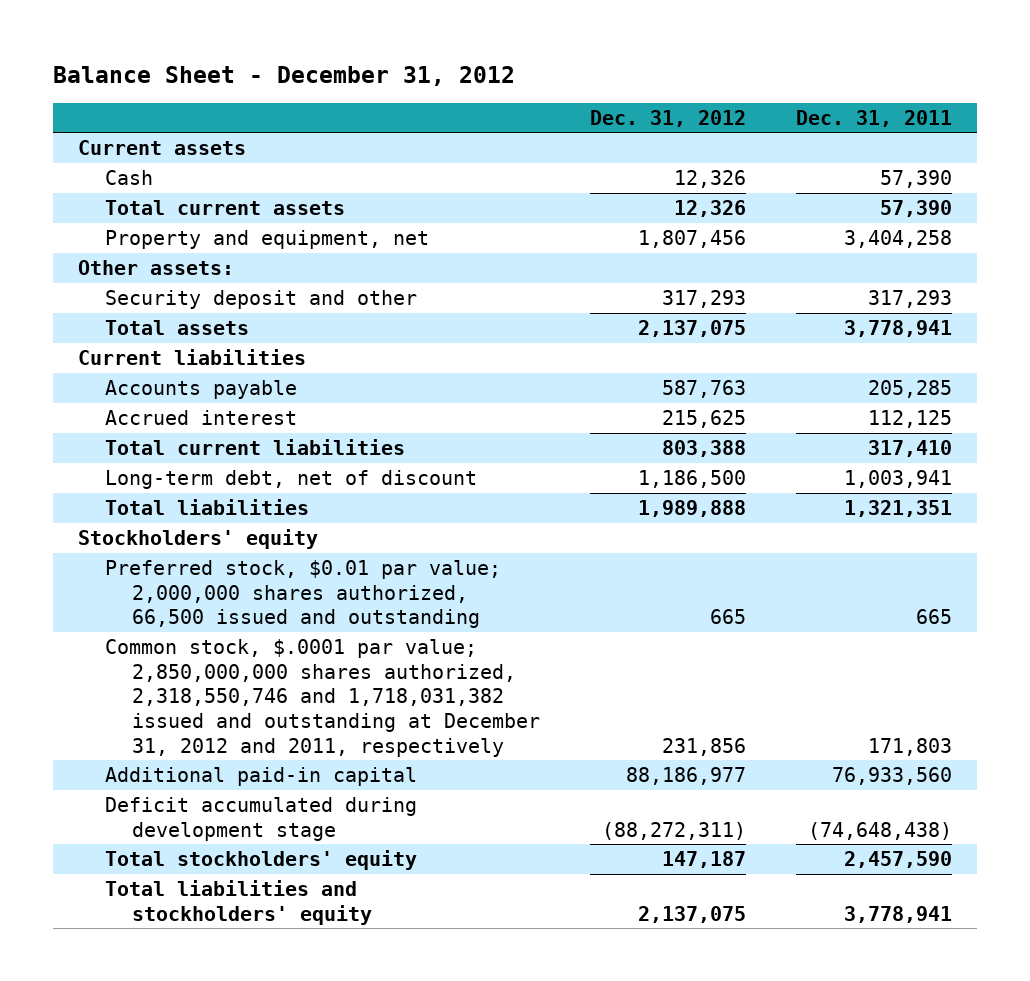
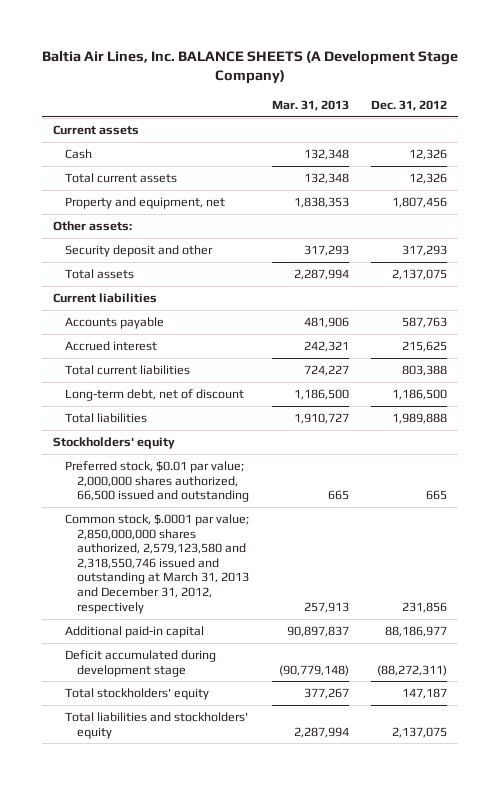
- Balance Sheet - December 31, 2012
+ Baltia Air Lines, Inc. BALANCE SHEETS (A Development Stage Company)
- | Dec. 31, 2012 | Dec. 31, 2011
+ | Mar. 31, 2013 | Dec. 31, 2012
- Common stock, $.0001 par value; 2,850,000,000 shares authorized, 2,318,550,746 and 1,718,031,382 issued and outstanding at December 31, 2012 and 2011, respectively | 231,856 | 171,803
+ Common stock, $.0001 par value; 2,850,000,000 shares authorized, 2,579,123,580 and 2,318,550,746 issued and outstanding at March 31, 2013 and December 31, 2012, respectively | 257,913 | 231,856

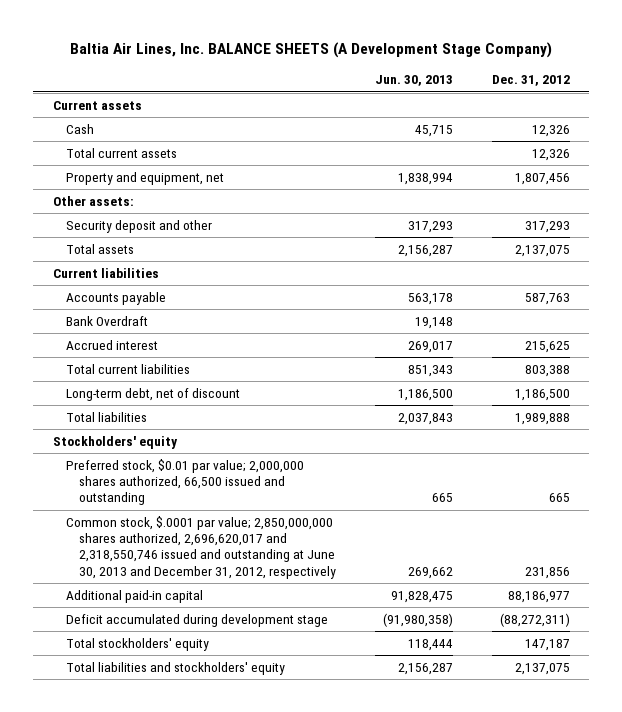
- | Mar. 31, 2013 | Dec. 31, 2012
+ | Jun. 30, 2013 | Dec. 31, 2012
+ Bank Overdraft | 19,148 |
- Common stock, $.0001 par value; 2,850,000,000 shares authorized, 2,579,123,580 and 2,318,550,746 issued and outstanding at March 31, 2013 and December 31, 2012, respectively | 257,913 | 231,856
+ Common stock, $.0001 par value; 2,850,000,000 shares authorized, 2,696,620,017 and 2,318,550,746 issued and outstanding at June 30, 2013 and December 31, 2012, respectively | 269,662 | 231,856

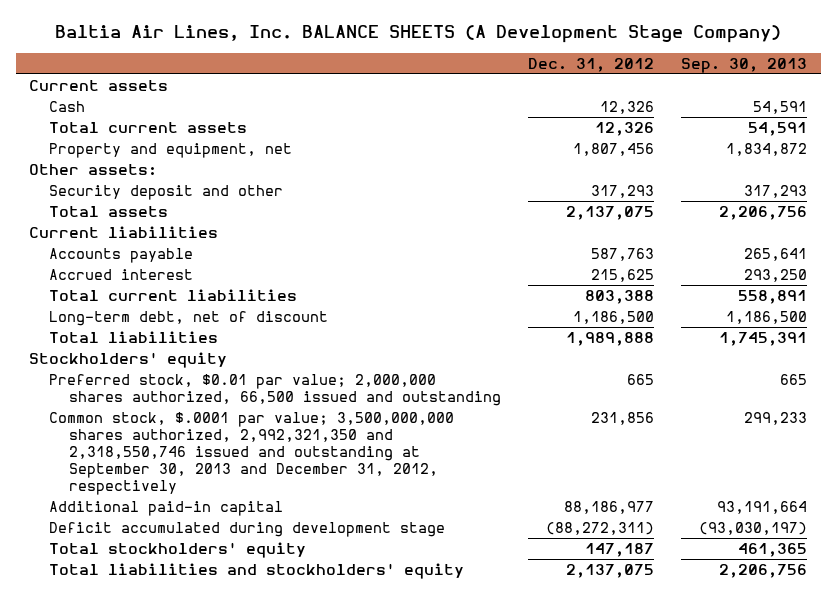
- | Jun. 30, 2013 | Dec. 31, 2012
+ | Dec. 31, 2012 | Sep. 30, 2013
- Bank Overdraft | 19,148 |
- Common stock, $.0001 par value; 2,850,000,000 shares authorized, 2,696,620,017 and 2,318,550,746 issued and outstanding at June 30, 2013 and December 31, 2012, respectively | 269,662 | 231,856
+ Common stock, $.0001 par value; 3,500,000,000 shares authorized, 2,992,321,350 and 2,318,550,746 issued and outstanding at September 30, 2013 and December 31, 2012, respectively | 231,856 | 299,233

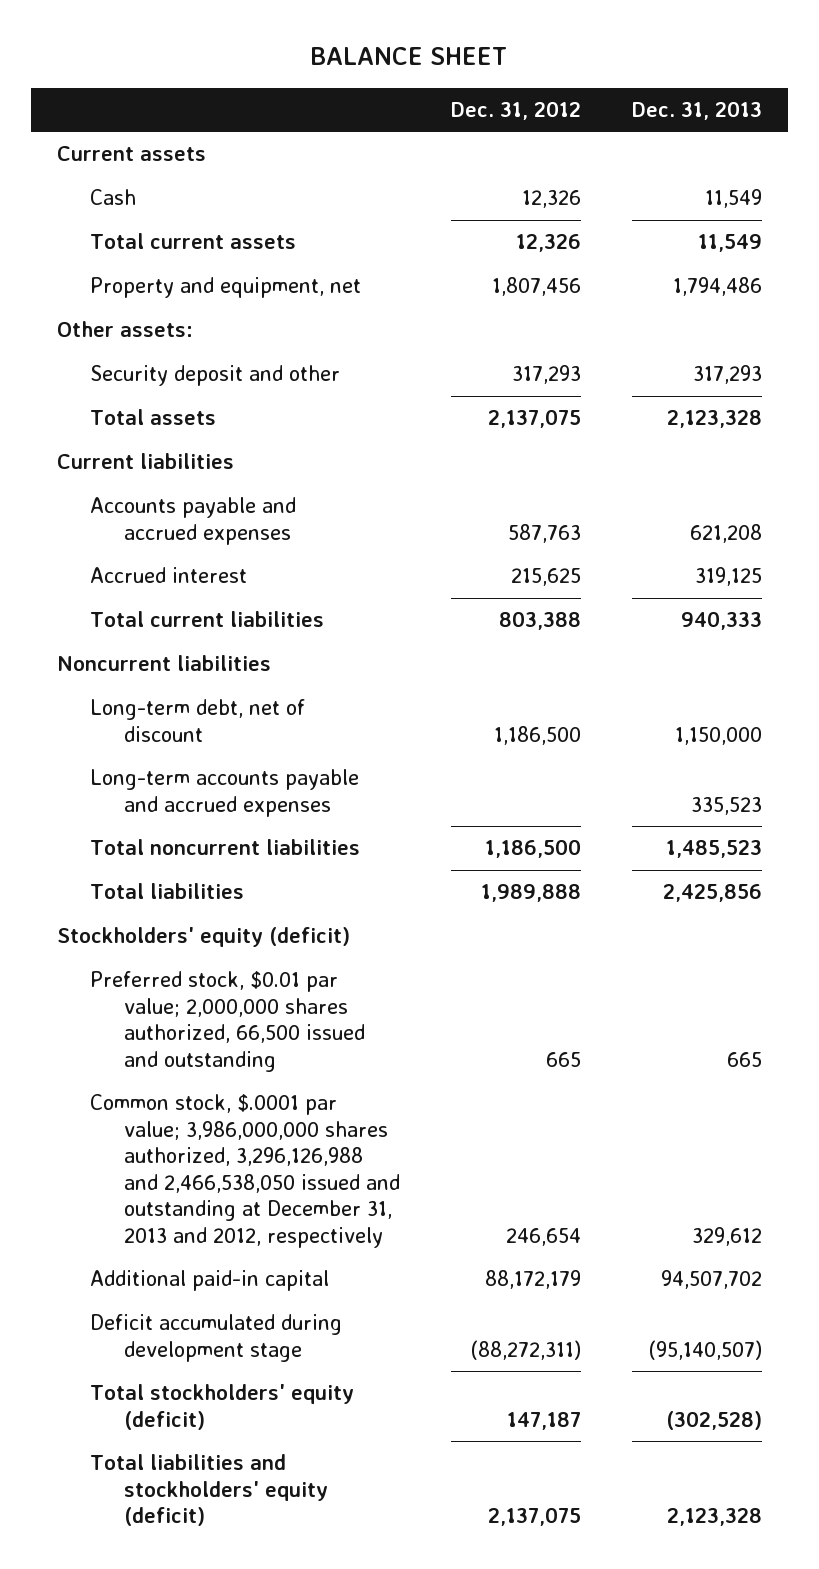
- Baltia Air Lines, Inc. BALANCE SHEETS (A Development Stage Company)
+ BALANCE SHEET
- | Dec. 31, 2012 | Sep. 30, 2013
+ | Dec. 31, 2012 | Dec. 31, 2013
- Accounts payable | 587,763 | 265,641
+ Accounts payable and accrued expenses | 587,763 | 621,208
+ Noncurrent liabilities
+ Long-term accounts payable and accrued expenses | | 335,523
+ Total noncurrent liabilities | 1,186,500 | 1,485,523
- Stockholders' equity
+ Stockholders' equity (deficit)
- Common stock, $.0001 par value; 3,500,000,000 shares authorized, 2,992,321,350 and 2,318,550,746 issued and outstanding at September 30, 2013 and December 31, 2012, respectively | 231,856 | 299,233
- Additional paid-in capital | 88,186,977 | 93,191,664
+ Common stock, $.0001 par value; 3,986,000,000 shares authorized, 3,296,126,988 and 2,466,538,050 issued and outstanding at December 31, 2013 and 2012, respectively | 246,654 | 329,612
+ Additional paid-in capital | 88,172,179 | 94,507,702
- Total stockholders' equity | 147,187 | 461,365
- Total liabilities and stockholders' equity | 2,137,075 | 2,206,756
+ Total stockholders' equity (deficit) | 147,187 | (302,528)
+ Total liabilities and stockholders' equity (deficit) | 2,137,075 | 2,123,328

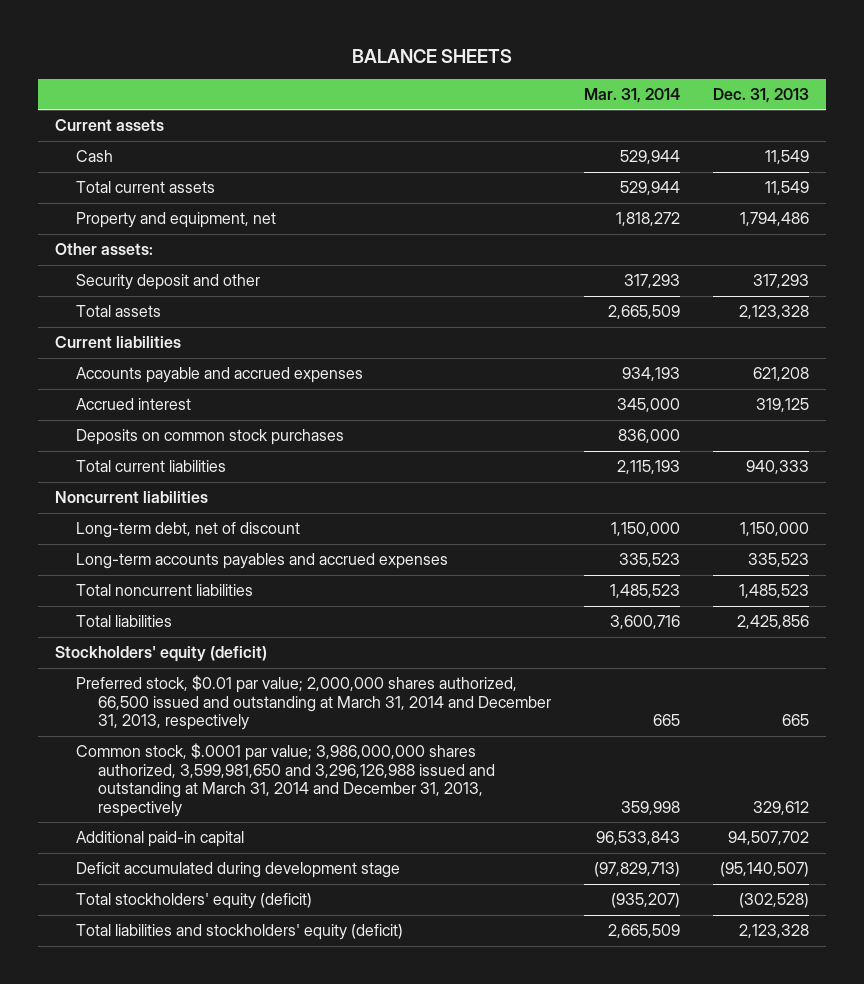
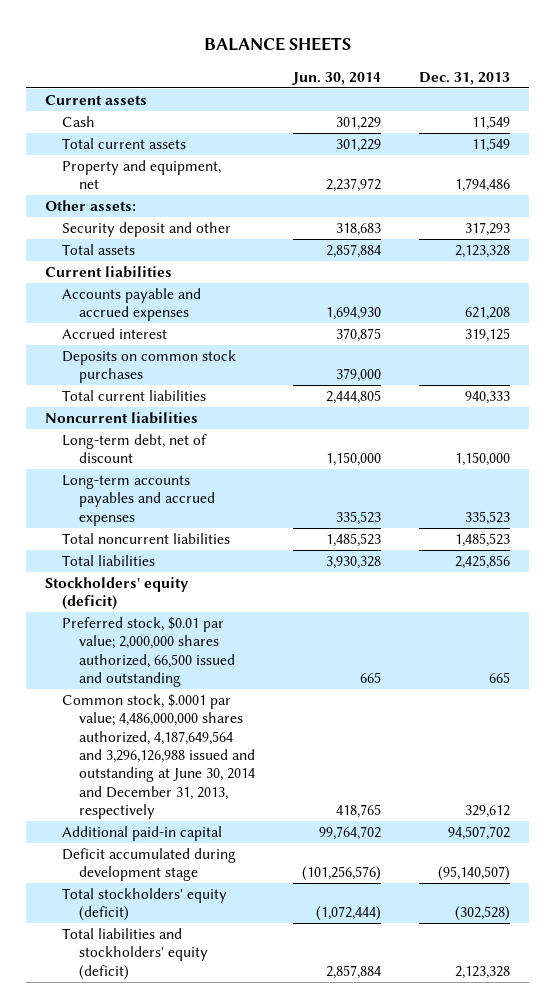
- | Mar. 31, 2014 | Dec. 31, 2013
+ | Jun. 30, 2014 | Dec. 31, 2013
- Preferred stock, $0.01 par value; 2,000,000 shares authorized, 66,500 issued and outstanding at March 31, 2014 and December 31, 2013, respectively | 665 | 665
- Common stock, $.0001 par value; 3,986,000,000 shares authorized, 3,599,981,650 and 3,296,126,988 issued and outstanding at March 31, 2014 and December 31, 2013, respectively | 359,998 | 329,612
+ Preferred stock, $0.01 par value; 2,000,000 shares authorized, 66,500 issued and outstanding | 665 | 665
+ Common stock, $.0001 par value; 4,486,000,000 shares authorized, 4,187,649,564 and 3,296,126,988 issued and outstanding at June 30, 2014 and December 31, 2013, respectively | 418,765 | 329,612

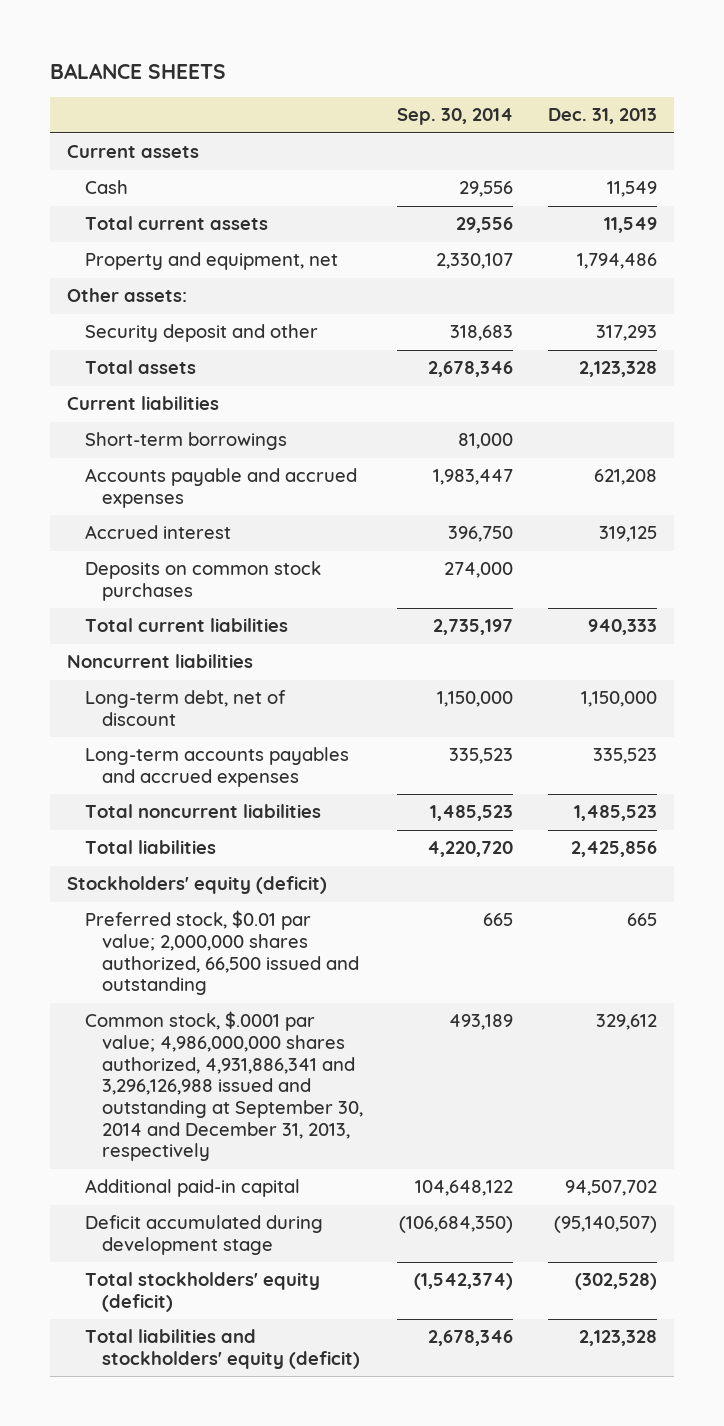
- | Jun. 30, 2014 | Dec. 31, 2013
+ | Sep. 30, 2014 | Dec. 31, 2013
+ Short-term borrowings | 81,000 |
- Common stock, $.0001 par value; 4,486,000,000 shares authorized, 4,187,649,564 and 3,296,126,988 issued and outstanding at June 30, 2014 and December 31, 2013, respectively | 418,765 | 329,612
+ Common stock, $.0001 par value; 4,986,000,000 shares authorized, 4,931,886,341 and 3,296,126,988 issued and outstanding at September 30, 2014 and December 31, 2013, respectively | 493,189 | 329,612

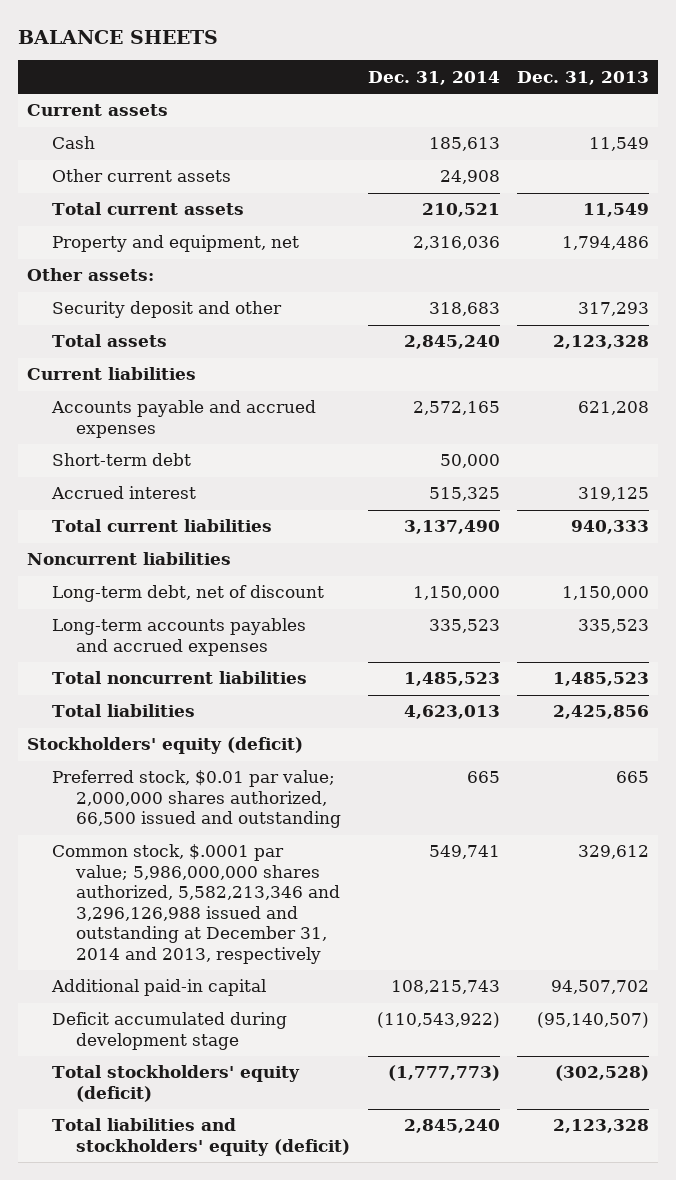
- | Sep. 30, 2014 | Dec. 31, 2013
+ | Dec. 31, 2014 | Dec. 31, 2013
+ Other current assets | 24,908 |
- Short-term borrowings | 81,000 |
+ Short-term debt | 50,000 |
- Deposits on common stock purchases | 274,000 |
- Common stock, $.0001 par value; 4,986,000,000 shares authorized, 4,931,886,341 and 3,296,126,988 issued and outstanding at September 30, 2014 and December 31, 2013, respectively | 493,189 | 329,612
+ Common stock, $.0001 par value; 5,986,000,000 shares authorized, 5,582,213,346 and 3,296,126,988 issued and outstanding at December 31, 2014 and 2013, respectively | 549,741 | 329,612

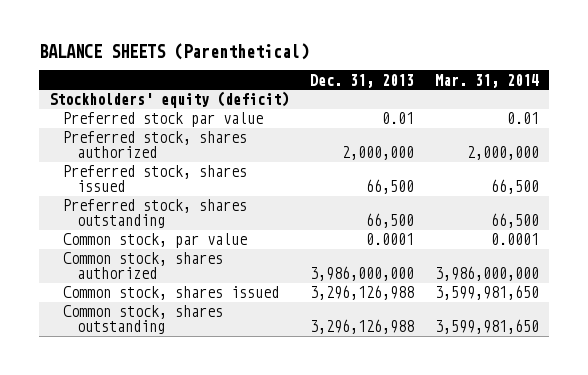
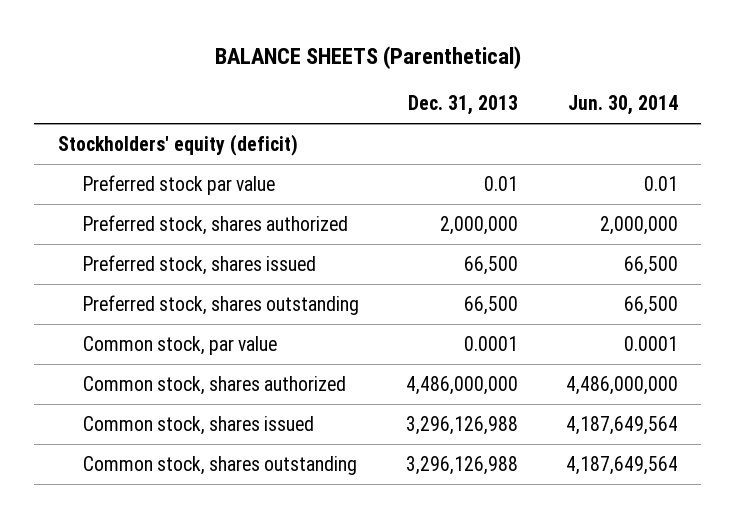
- | Dec. 31, 2013 | Mar. 31, 2014
+ | Dec. 31, 2013 | Jun. 30, 2014
- Common stock, shares authorized | 3,986,000,000 | 3,986,000,000
+ Common stock, shares authorized | 4,486,000,000 | 4,486,000,000

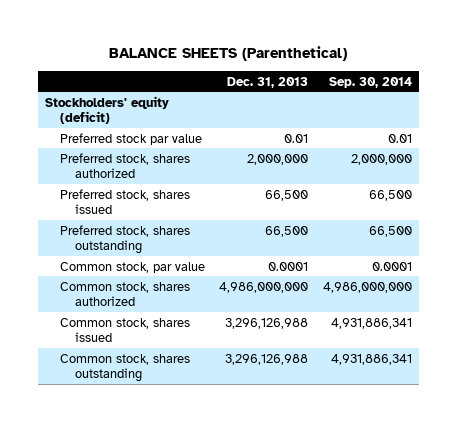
- | Dec. 31, 2013 | Jun. 30, 2014
+ | Dec. 31, 2013 | Sep. 30, 2014
- Common stock, shares authorized | 4,486,000,000 | 4,486,000,000
+ Common stock, shares authorized | 4,986,000,000 | 4,986,000,000

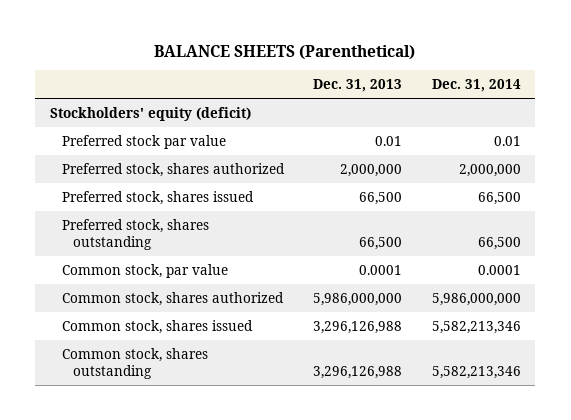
- | Dec. 31, 2013 | Sep. 30, 2014
+ | Dec. 31, 2013 | Dec. 31, 2014
- Common stock, shares authorized | 4,986,000,000 | 4,986,000,000
+ Common stock, shares authorized | 5,986,000,000 | 5,986,000,000

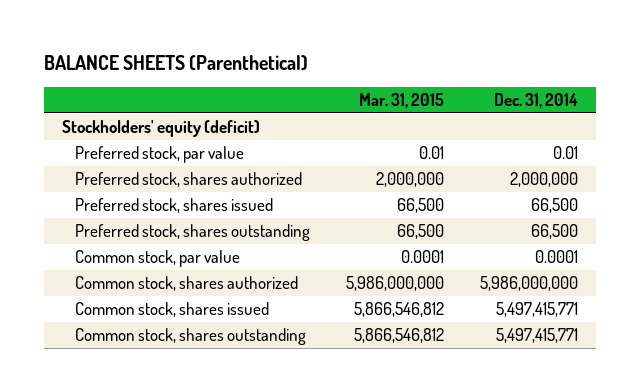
- | Dec. 31, 2013 | Dec. 31, 2014
+ | Mar. 31, 2015 | Dec. 31, 2014
- Preferred stock par value | 0.01 | 0.01
+ Preferred stock, par value | 0.01 | 0.01
- Common stock, shares issued | 3,296,126,988 | 5,582,213,346
- Common stock, shares outstanding | 3,296,126,988 | 5,582,213,346
+ Common stock, shares issued | 5,866,546,812 | 5,497,415,771
+ Common stock, shares outstanding | 5,866,546,812 | 5,497,415,771

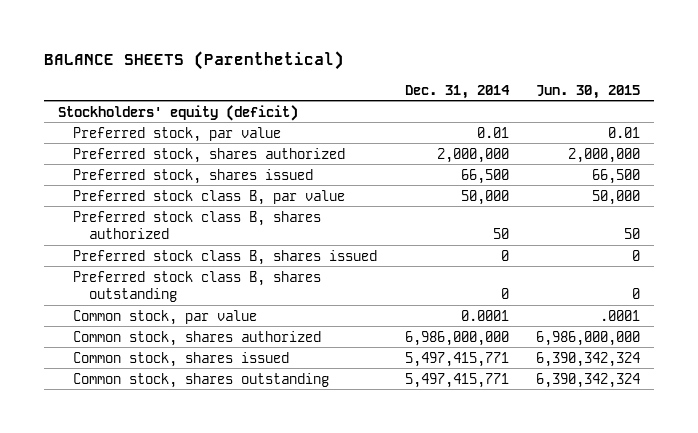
- | Mar. 31, 2015 | Dec. 31, 2014
+ | Dec. 31, 2014 | Jun. 30, 2015
- Preferred stock, shares outstanding | 66,500 | 66,500
+ Preferred stock class B, par value | 50,000 | 50,000
+ Preferred stock class B, shares authorized | 50 | 50
+ Preferred stock class B, shares issued | 0 | 0
+ Preferred stock class B, shares outstanding | 0 | 0
- Common stock, shares authorized | 5,986,000,000 | 5,986,000,000
+ Common stock, shares authorized | 6,986,000,000 | 6,986,000,000

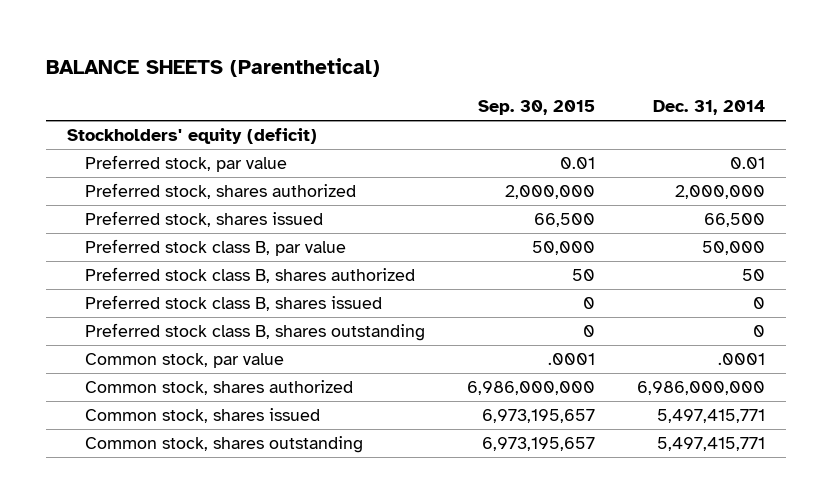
- | Dec. 31, 2014 | Jun. 30, 2015
+ | Sep. 30, 2015 | Dec. 31, 2014
- Common stock, par value | 0.0001 | .0001
+ Common stock, par value | .0001 | .0001

